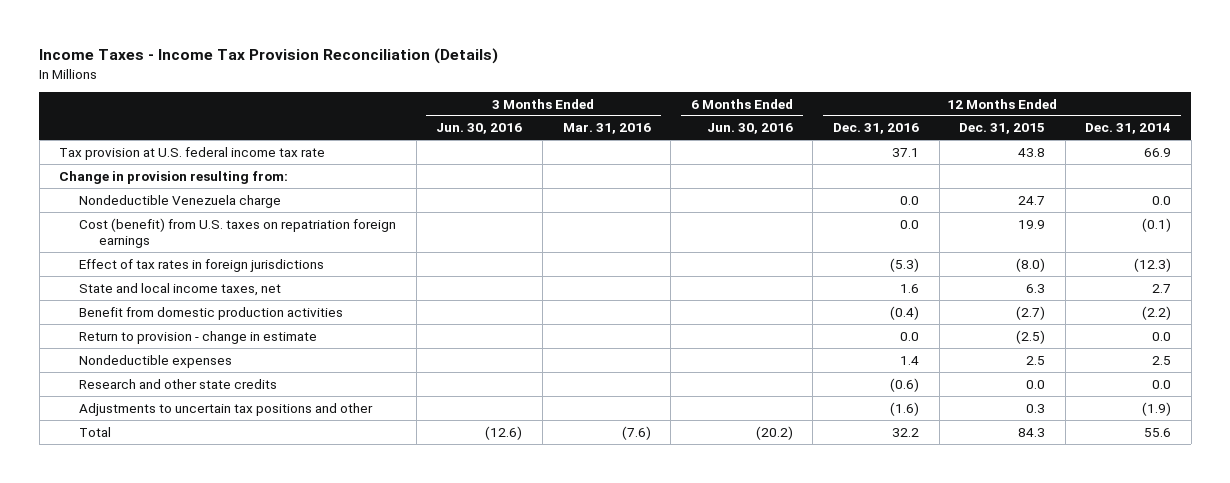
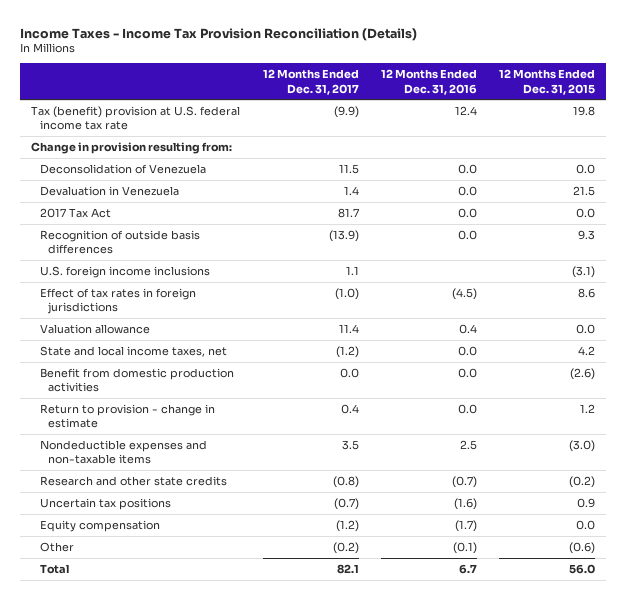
- | 3 Months Ended Jun. 30, 2016 | 3 Months Ended Mar. 31, 2016 | 6 Months Ended Jun. 30, 2016 | 12 Months Ended Dec. 31, 2016 | 12 Months Ended Dec. 31, 2015 | 12 Months Ended Dec. 31, 2014
+ | 12 Months Ended Dec. 31, 2017 | 12 Months Ended Dec. 31, 2016 | 12 Months Ended Dec. 31, 2015
- Tax provision at U.S. federal income tax rate | | | | 37.1 | 43.8 | 66.9
+ Tax (benefit) provision at U.S. federal income tax rate | (9.9) | 12.4 | 19.8
- Nondeductible Venezuela charge | | | | 0.0 | 24.7 | 0.0
- Cost (benefit) from U.S. taxes on repatriation foreign earnings | | | | 0.0 | 19.9 | (0.1)
- Effect of tax rates in foreign jurisdictions | | | | (5.3) | (8.0) | (12.3)
- State and local income taxes, net | | | | 1.6 | 6.3 | 2.7
- Benefit from domestic production activities | | | | (0.4) | (2.7) | (2.2)
- Return to provision - change in estimate | | | | 0.0 | (2.5) | 0.0
- Nondeductible expenses | | | | 1.4 | 2.5 | 2.5
- Research and other state credits | | | | (0.6) | 0.0 | 0.0
- Adjustments to uncertain tax positions and other | | | | (1.6) | 0.3 | (1.9)
- Total | (12.6) | (7.6) | (20.2) | 32.2 | 84.3 | 55.6
+ Deconsolidation of Venezuela | 11.5 | 0.0 | 0.0
+ Devaluation in Venezuela | 1.4 | 0.0 | 21.5
+ 2017 Tax Act | 81.7 | 0.0 | 0.0
+ Recognition of outside basis differences | (13.9) | 0.0 | 9.3
+ U.S. foreign income inclusions | 1.1 | | (3.1)
+ Effect of tax rates in foreign jurisdictions | (1.0) | (4.5) | 8.6
+ Valuation allowance | 11.4 | 0.4 | 0.0
+ State and local income taxes, net | (1.2) | 0.0 | 4.2
+ Benefit from domestic production activities | 0.0 | 0.0 | (2.6)
+ Return to provision - change in estimate | 0.4 | 0.0 | 1.2
+ Nondeductible expenses and non-taxable items | 3.5 | 2.5 | (3.0)
+ Research and other state credits | (0.8) | (0.7) | (0.2)
+ Uncertain tax positions | (0.7) | (1.6) | 0.9
+ Equity compensation | (1.2) | (1.7) | 0.0
+ Other | (0.2) | (0.1) | (0.6)
+ Total | 82.1 | 6.7 | 56.0

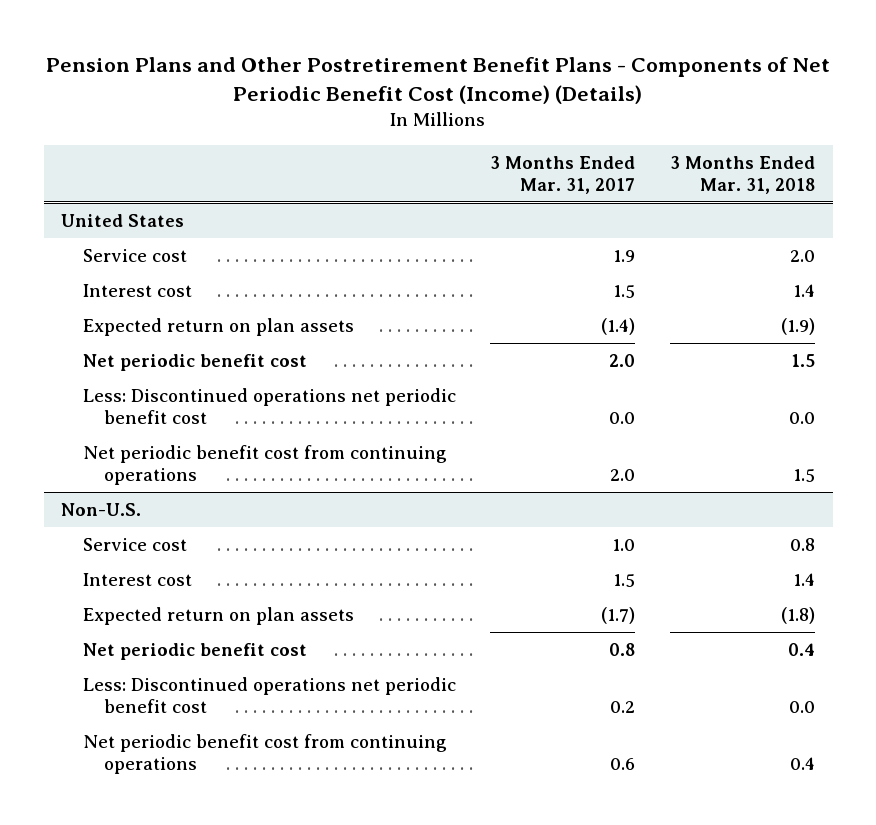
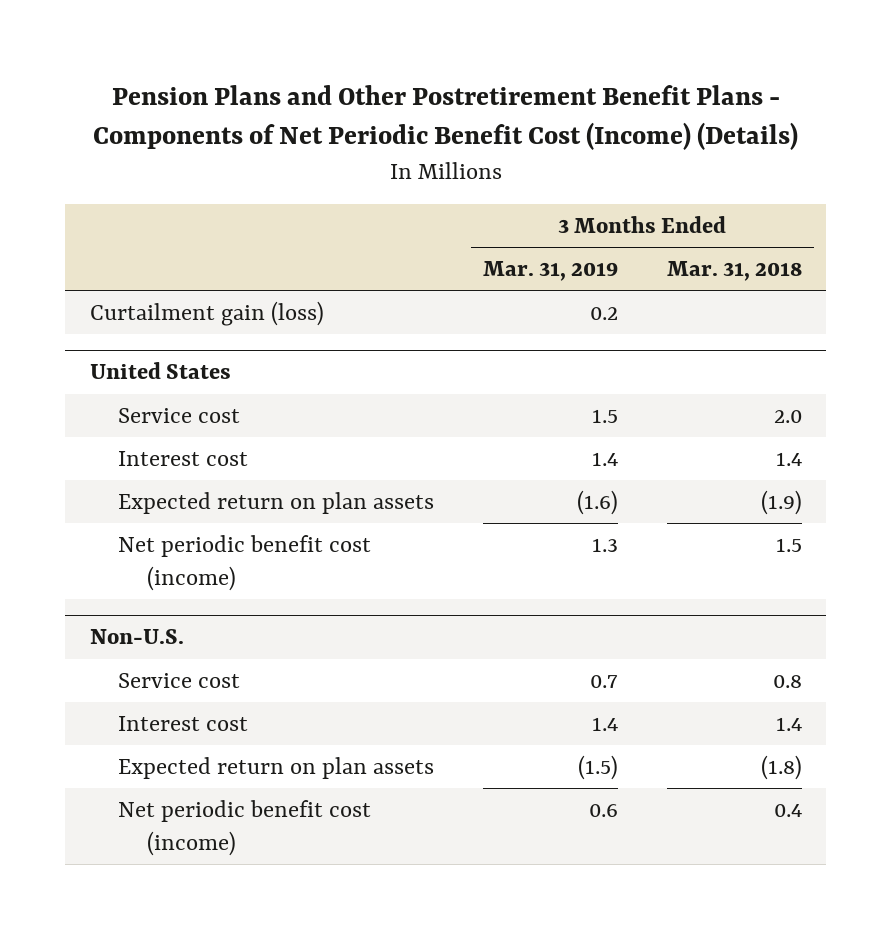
- | 3 Months Ended Mar. 31, 2017 | 3 Months Ended Mar. 31, 2018
+ | 3 Months Ended Mar. 31, 2019 | 3 Months Ended Mar. 31, 2018
+ Curtailment gain (loss) | 0.2 |
@ United States
- Net periodic benefit cost | 2.0 | 1.5
- Less: Discontinued operations net periodic benefit cost | 0.0 | 0.0
- Net periodic benefit cost from continuing operations | 2.0 | 1.5
+ Net periodic benefit cost (income) | 1.3 | 1.5
@ Non-U.S.
- Net periodic benefit cost | 0.8 | 0.4
- Less: Discontinued operations net periodic benefit cost | 0.2 | 0.0
- Net periodic benefit cost from continuing operations | 0.6 | 0.4
+ Net periodic benefit cost (income) | 0.6 | 0.4

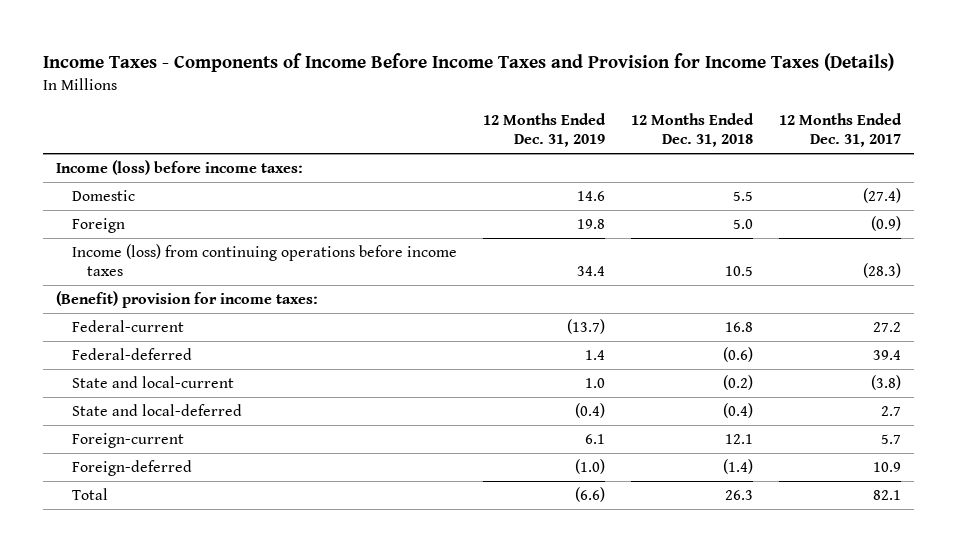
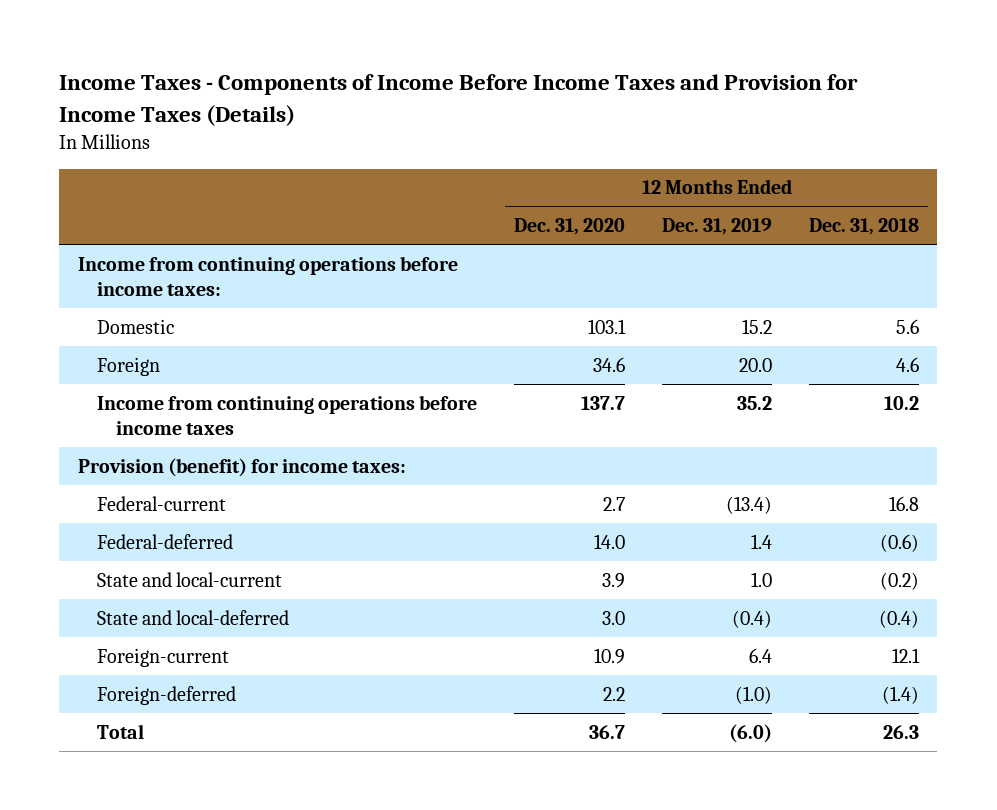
- | 12 Months Ended Dec. 31, 2019 | 12 Months Ended Dec. 31, 2018 | 12 Months Ended Dec. 31, 2017
+ | 12 Months Ended Dec. 31, 2020 | 12 Months Ended Dec. 31, 2019 | 12 Months Ended Dec. 31, 2018
- Income (loss) before income taxes:
- Domestic | 14.6 | 5.5 | (27.4)
- Foreign | 19.8 | 5.0 | (0.9)
- Income (loss) from continuing operations before income taxes | 34.4 | 10.5 | (28.3)
- (Benefit) provision for income taxes:
- Federal-current | (13.7) | 16.8 | 27.2
+ Income from continuing operations before income taxes:
+ Domestic | 103.1 | 15.2 | 5.6
+ Foreign | 34.6 | 20.0 | 4.6
+ Income from continuing operations before income taxes | 137.7 | 35.2 | 10.2
+ Provision (benefit) for income taxes:
+ Federal-current | 2.7 | (13.4) | 16.8
- Foreign-current | 6.1 | 12.1 | 5.7
+ Foreign-current | 10.9 | 6.4 | 12.1
- Total | (6.6) | 26.3 | 82.1
+ Total | 36.7 | (6.0) | 26.3

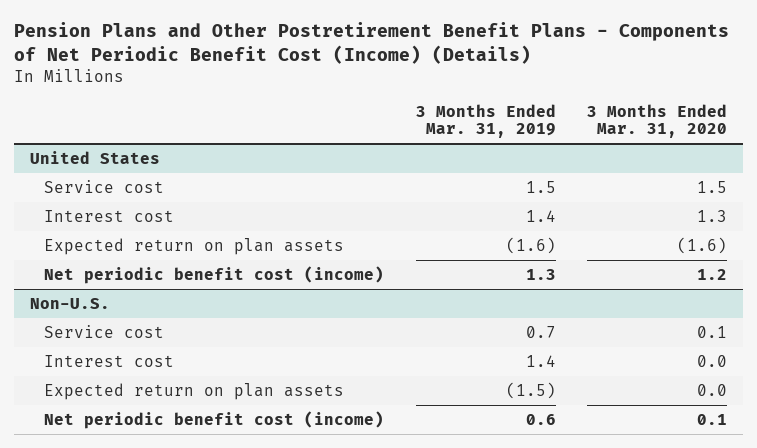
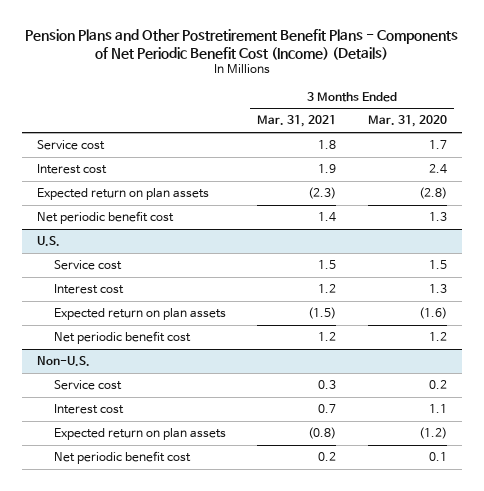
- | 3 Months Ended Mar. 31, 2019 | 3 Months Ended Mar. 31, 2020
+ | 3 Months Ended Mar. 31, 2021 | 3 Months Ended Mar. 31, 2020
- United States
+ Service cost | 1.8 | 1.7
+ Interest cost | 1.9 | 2.4
+ Expected return on plan assets | (2.3) | (2.8)
+ Net periodic benefit cost | 1.4 | 1.3
+ U.S.
- Net periodic benefit cost (income) | 1.3 | 1.2
+ Net periodic benefit cost | 1.2 | 1.2
@ Non-U.S.
- Service cost | 0.7 | 0.1
- Interest cost | 1.4 | 0.0
- Expected return on plan assets | (1.5) | 0.0
- Net periodic benefit cost (income) | 0.6 | 0.1
+ Service cost | 0.3 | 0.2
+ Interest cost | 0.7 | 1.1
+ Expected return on plan assets | (0.8) | (1.2)
+ Net periodic benefit cost | 0.2 | 0.1

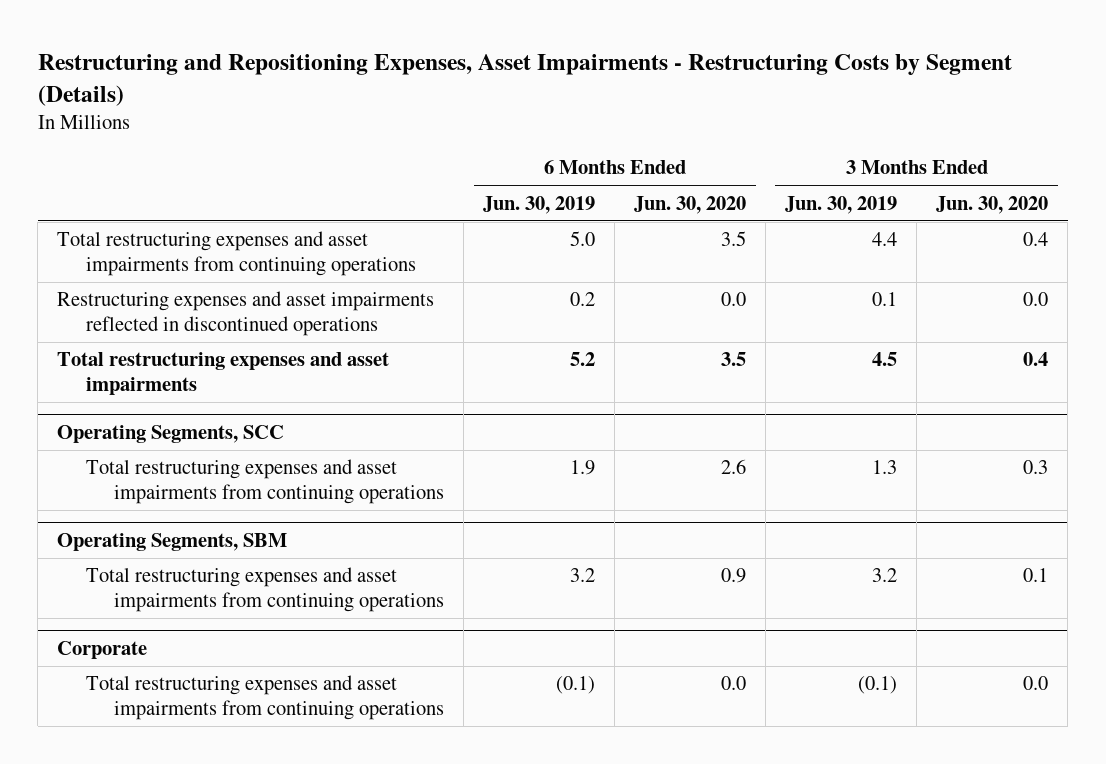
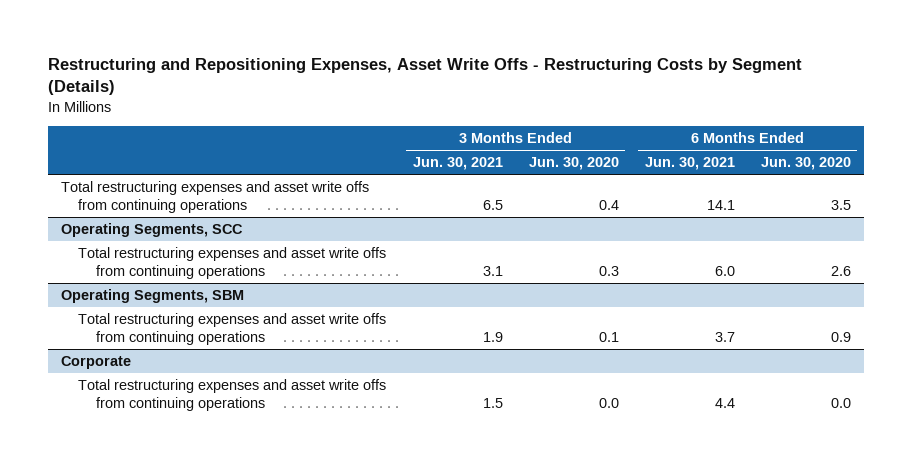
- Restructuring and Repositioning Expenses, Asset Impairments - Restructuring Costs by Segment (Details)
+ Restructuring and Repositioning Expenses, Asset Write Offs - Restructuring Costs by Segment (Details)
- | 6 Months Ended Jun. 30, 2019 | 6 Months Ended Jun. 30, 2020 | 3 Months Ended Jun. 30, 2019 | 3 Months Ended Jun. 30, 2020
+ | 3 Months Ended Jun. 30, 2021 | 3 Months Ended Jun. 30, 2020 | 6 Months Ended Jun. 30, 2021 | 6 Months Ended Jun. 30, 2020
- Total restructuring expenses and asset impairments from continuing operations | 5.0 | 3.5 | 4.4 | 0.4
- Restructuring expenses and asset impairments reflected in discontinued operations | 0.2 | 0.0 | 0.1 | 0.0
- Total restructuring expenses and asset impairments | 5.2 | 3.5 | 4.5 | 0.4
+ Total restructuring expenses and asset write offs from continuing operations | 6.5 | 0.4 | 14.1 | 3.5
@ Operating Segments, SCC
- Total restructuring expenses and asset impairments from continuing operations | 1.9 | 2.6 | 1.3 | 0.3
+ Total restructuring expenses and asset write offs from continuing operations | 3.1 | 0.3 | 6.0 | 2.6
@ Operating Segments, SBM
- Total restructuring expenses and asset impairments from continuing operations | 3.2 | 0.9 | 3.2 | 0.1
+ Total restructuring expenses and asset write offs from continuing operations | 1.9 | 0.1 | 3.7 | 0.9
@ Corporate
- Total restructuring expenses and asset impairments from continuing operations | (0.1) | 0.0 | (0.1) | 0.0
+ Total restructuring expenses and asset write offs from continuing operations | 1.5 | 0.0 | 4.4 | 0.0

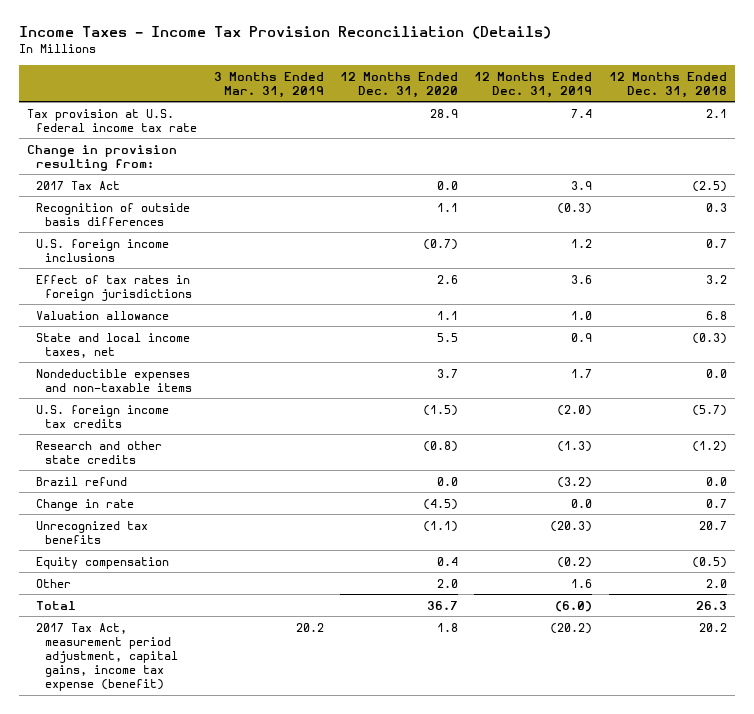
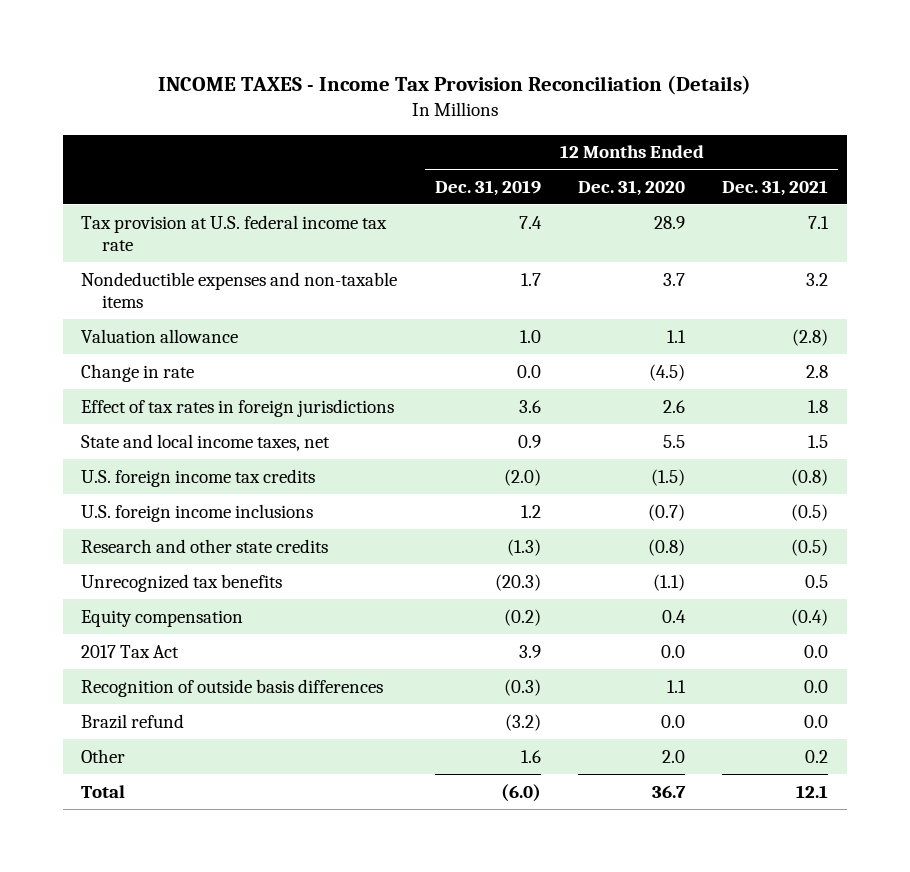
- Income Taxes - Income Tax Provision Reconciliation (Details)
+ INCOME TAXES - Income Tax Provision Reconciliation (Details)
- | 3 Months Ended Mar. 31, 2019 | 12 Months Ended Dec. 31, 2020 | 12 Months Ended Dec. 31, 2019 | 12 Months Ended Dec. 31, 2018
+ | 12 Months Ended Dec. 31, 2019 | 12 Months Ended Dec. 31, 2020 | 12 Months Ended Dec. 31, 2021
- Change in provision resulting from:
moved up: Nondeductible expenses and non-taxable items | 1.7 | 3.7 | 3.2
moved up: Change in rate | 0.0 | (4.5) | 2.8
moved down: Effect of tax rates in foreign jurisdictions | 3.6 | 2.6 | 1.8
moved down: U.S. foreign income inclusions | 1.2 | (0.7) | (0.5)
moved down: 2017 Tax Act | 3.9 | 0.0 | 0.0
moved down: Recognition of outside basis differences | (0.3) | 1.1 | 0.0
moved down: Brazil refund | (3.2) | 0.0 | 0.0
- 2017 Tax Act, measurement period adjustment, capital gains, income tax expense (benefit) | 20.2 | 1.8 | (20.2) | 20.2

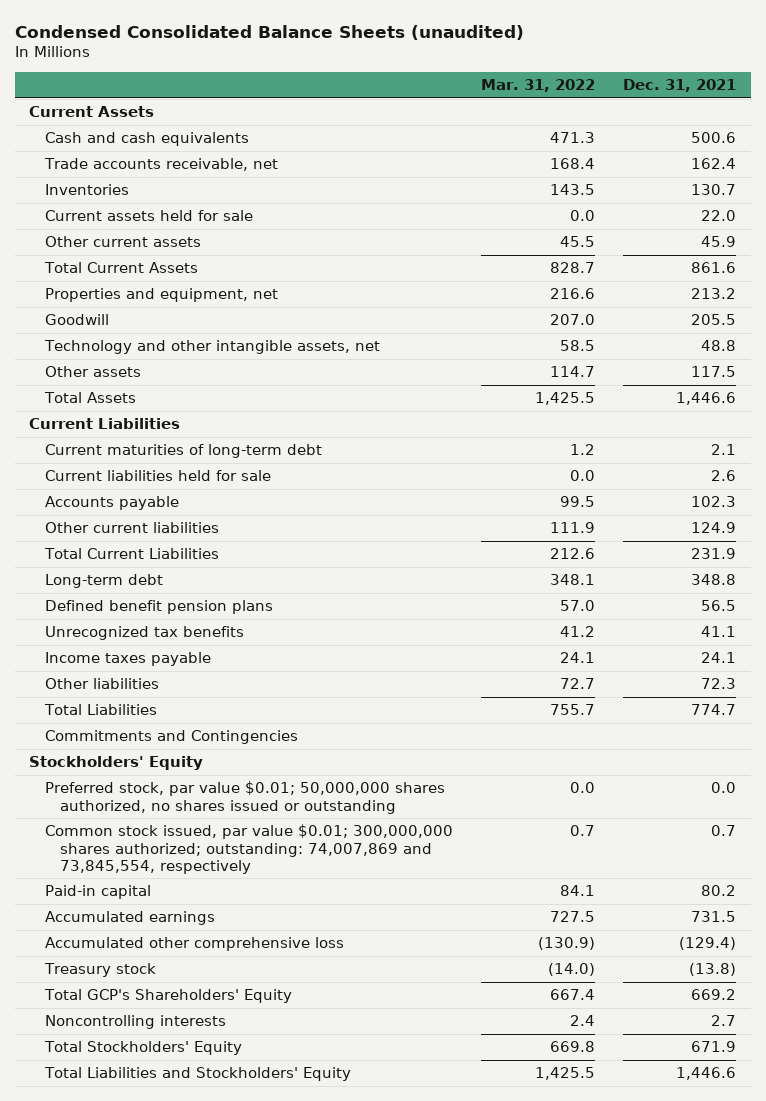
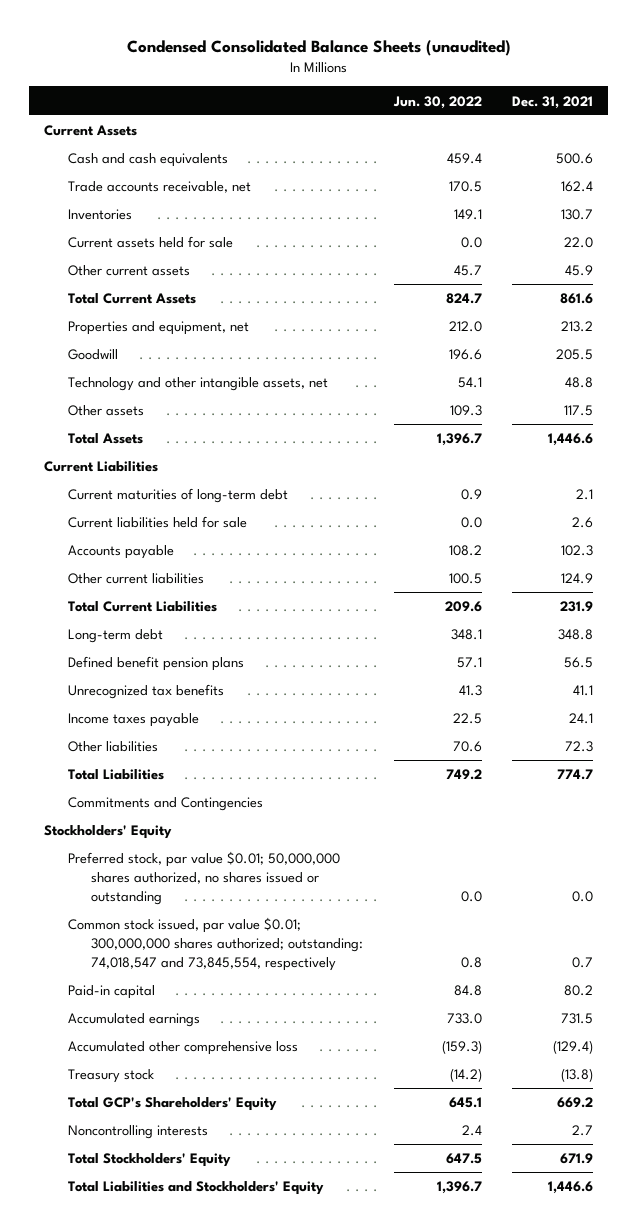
- | Mar. 31, 2022 | Dec. 31, 2021
+ | Jun. 30, 2022 | Dec. 31, 2021
- Common stock issued, par value $0.01; 300,000,000 shares authorized; outstanding: 74,007,869 and 73,845,554, respectively | 0.7 | 0.7
+ Common stock issued, par value $0.01; 300,000,000 shares authorized; outstanding: 74,018,547 and 73,845,554, respectively | 0.8 | 0.7

